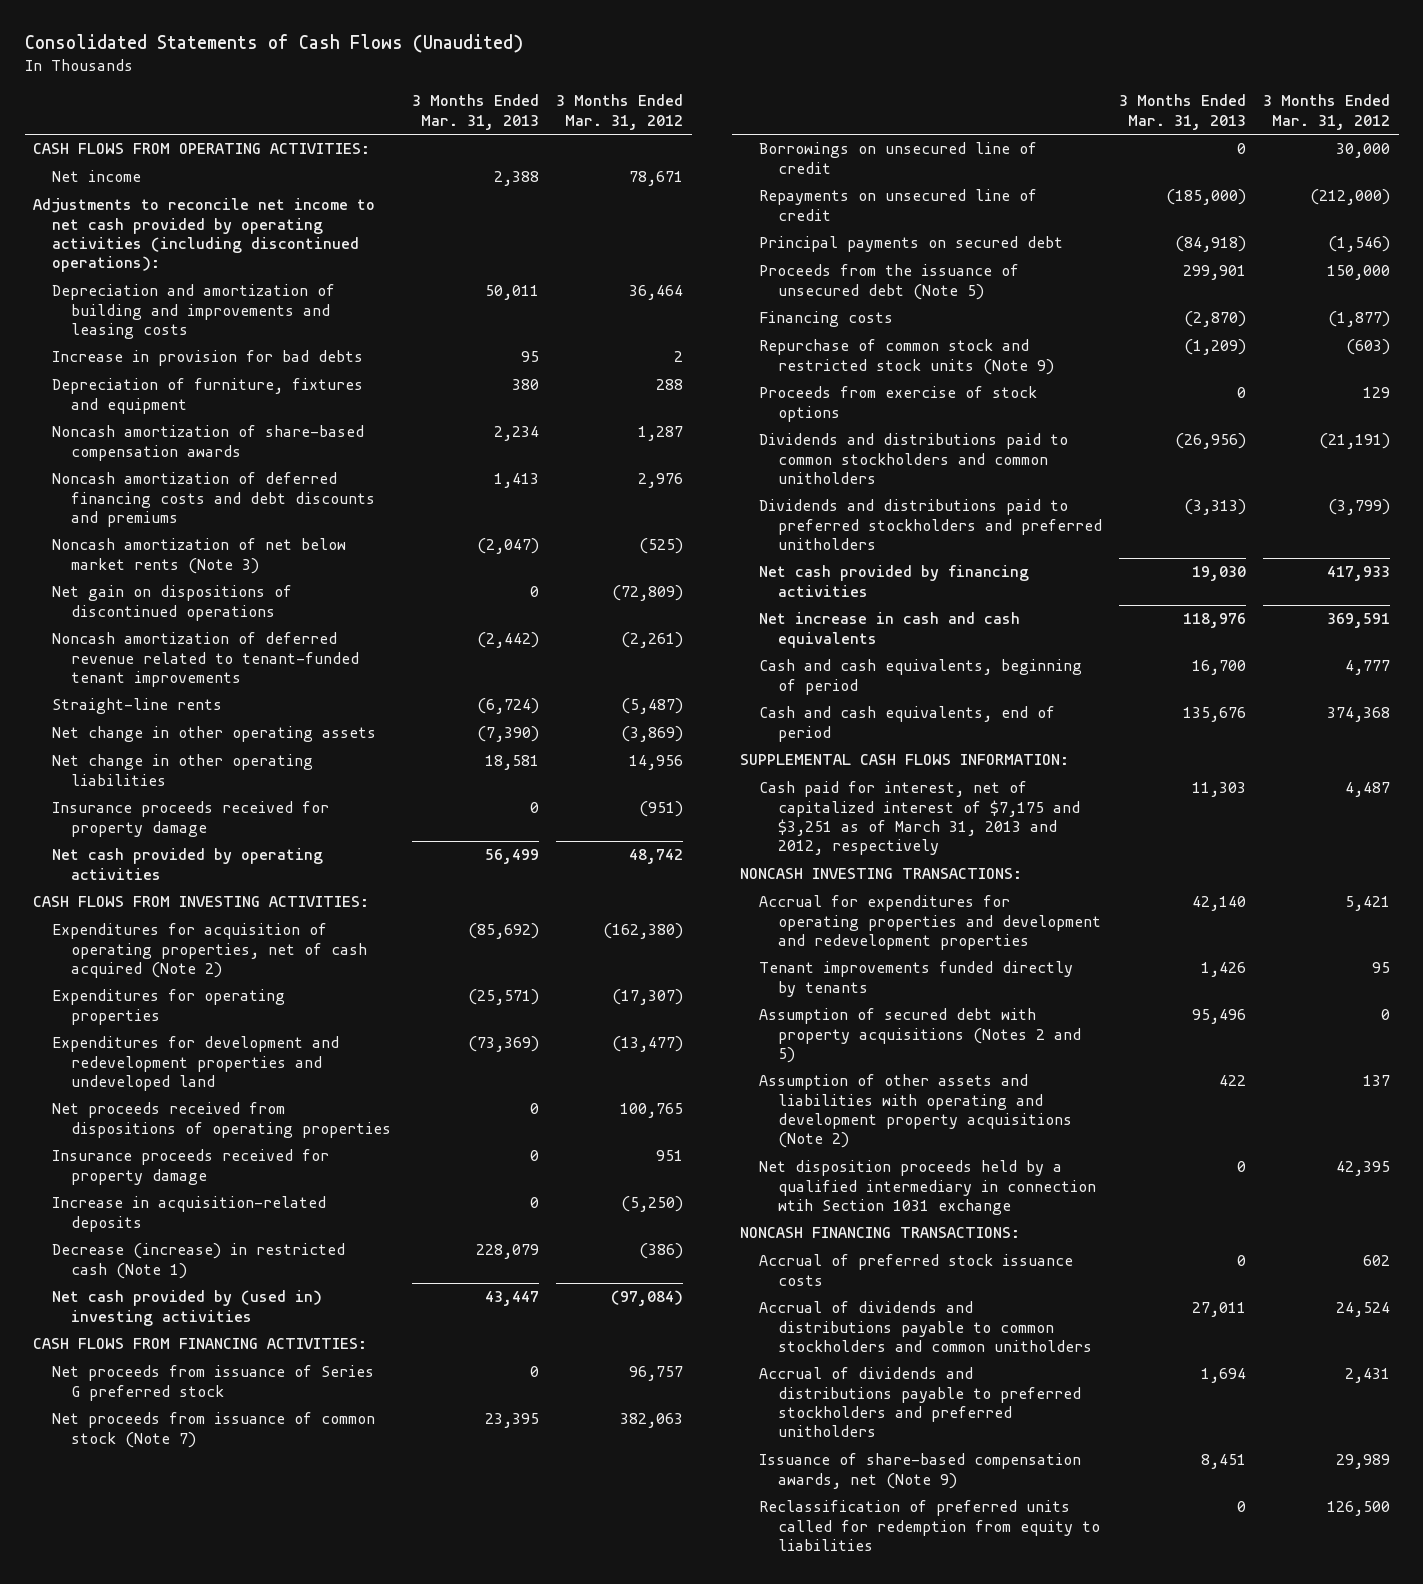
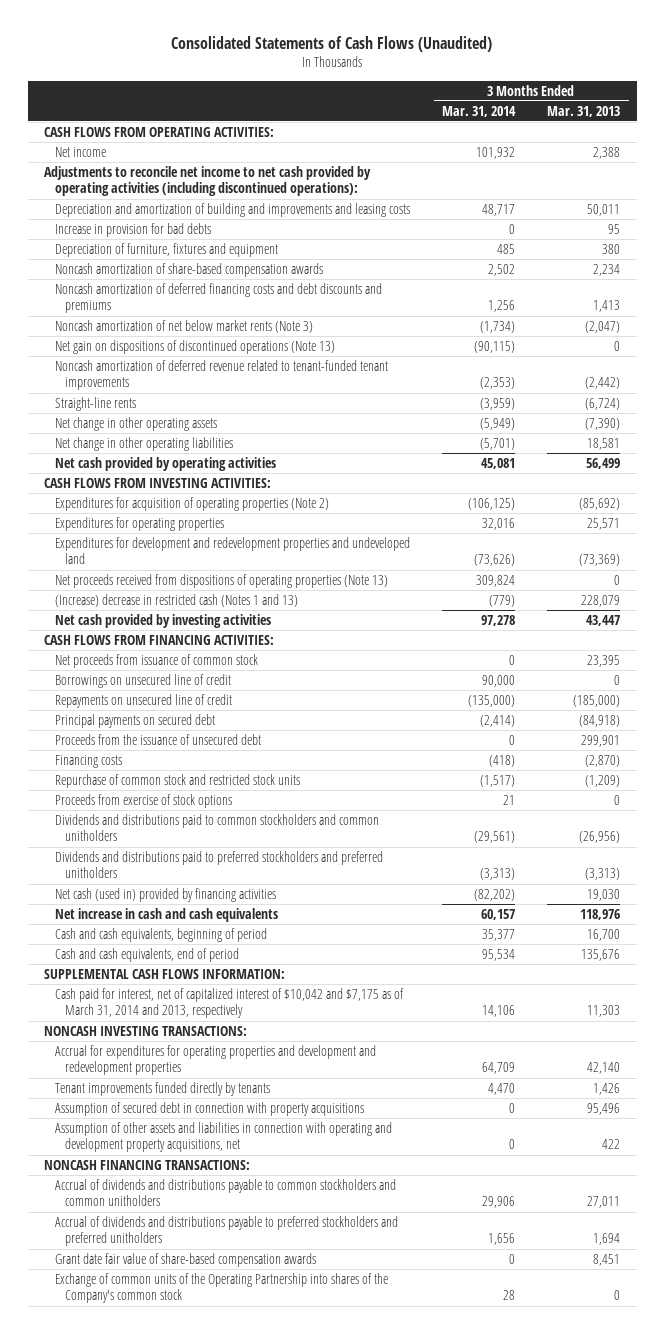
- | 3 Months Ended Mar. 31, 2013 | 3 Months Ended Mar. 31, 2012
+ | 3 Months Ended Mar. 31, 2014 | 3 Months Ended Mar. 31, 2013
- Net gain on dispositions of discontinued operations | 0 | (72,809)
+ Net gain on dispositions of discontinued operations (Note 13) | (90,115) | 0
- Insurance proceeds received for property damage | 0 | (951)
- Expenditures for acquisition of operating properties, net of cash acquired (Note 2) | (85,692) | (162,380)
- Expenditures for operating properties | (25,571) | (17,307)
+ Expenditures for acquisition of operating properties (Note 2) | (106,125) | (85,692)
+ Expenditures for operating properties | 32,016 | 25,571
- Net proceeds received from dispositions of operating properties | 0 | 100,765
- Insurance proceeds received for property damage | 0 | 951
- Increase in acquisition-related deposits | 0 | (5,250)
- Decrease (increase) in restricted cash (Note 1) | 228,079 | (386)
- Net cash provided by (used in) investing activities | 43,447 | (97,084)
+ Net proceeds received from dispositions of operating properties (Note 13) | 309,824 | 0
+ (Increase) decrease in restricted cash (Notes 1 and 13) | (779) | 228,079
+ Net cash provided by investing activities | 97,278 | 43,447
- Net proceeds from issuance of Series G preferred stock | 0 | 96,757
- Net proceeds from issuance of common stock (Note 7) | 23,395 | 382,063
+ Net proceeds from issuance of common stock | 0 | 23,395
- Proceeds from the issuance of unsecured debt (Note 5) | 299,901 | 150,000
+ Proceeds from the issuance of unsecured debt | 0 | 299,901
- Repurchase of common stock and restricted stock units (Note 9) | (1,209) | (603)
+ Repurchase of common stock and restricted stock units | (1,517) | (1,209)
- Net cash provided by financing activities | 19,030 | 417,933
+ Net cash (used in) provided by financing activities | (82,202) | 19,030
- Cash paid for interest, net of capitalized interest of $7,175 and $3,251 as of March 31, 2013 and 2012, respectively | 11,303 | 4,487
+ Cash paid for interest, net of capitalized interest of $10,042 and $7,175 as of March 31, 2014 and 2013, respectively | 14,106 | 11,303
- Assumption of secured debt with property acquisitions (Notes 2 and 5) | 95,496 | 0
- Assumption of other assets and liabilities with operating and development property acquisitions (Note 2) | 422 | 137
- Net disposition proceeds held by a qualified intermediary in connection wtih Section 1031 exchange | 0 | 42,395
+ Assumption of secured debt in connection with property acquisitions | 0 | 95,496
+ Assumption of other assets and liabilities in connection with operating and development property acquisitions, net | 0 | 422
- Accrual of preferred stock issuance costs | 0 | 602
- Issuance of share-based compensation awards, net (Note 9) | 8,451 | 29,989
- Reclassification of preferred units called for redemption from equity to liabilities | 0 | 126,500
+ Grant date fair value of share-based compensation awards | 0 | 8,451
+ Exchange of common units of the Operating Partnership into shares of the Company's common stock | 28 | 0

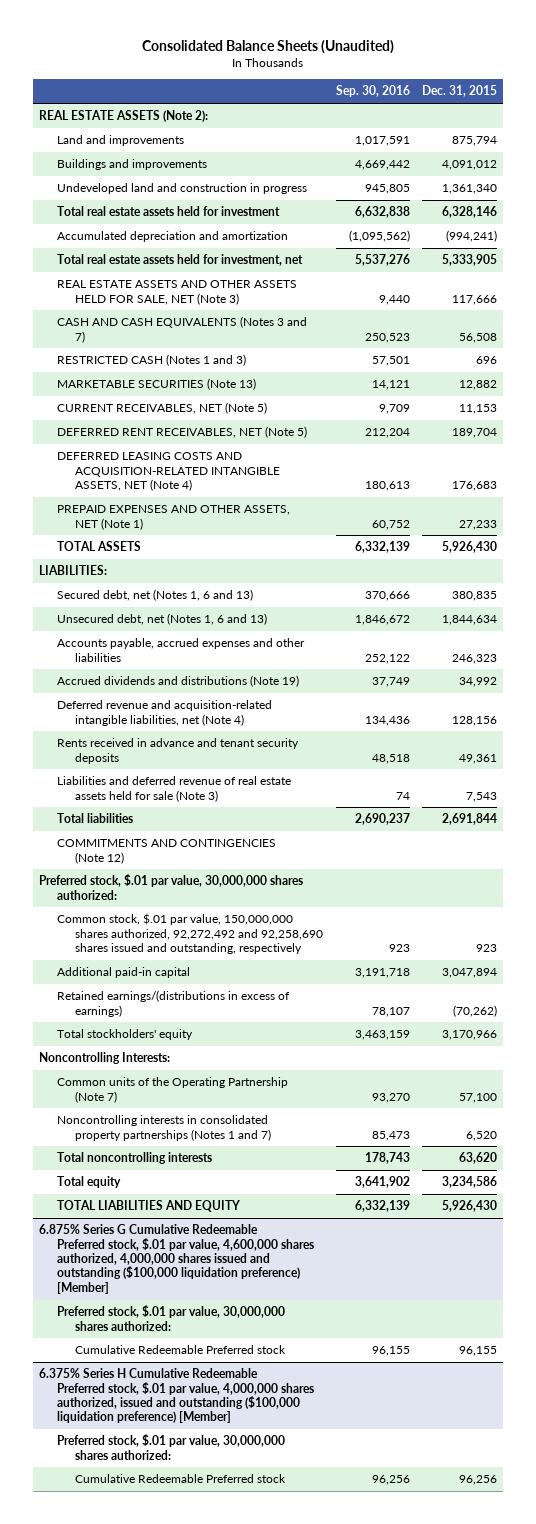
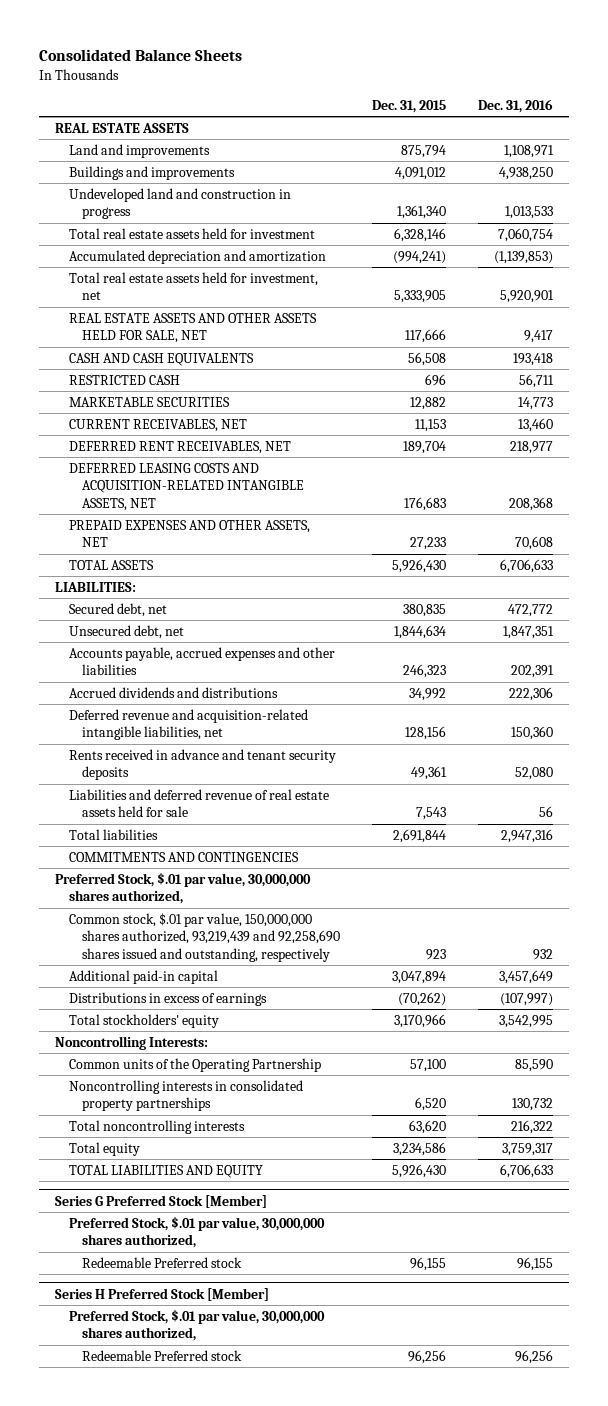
- Consolidated Balance Sheets (Unaudited)
+ Consolidated Balance Sheets
- | Sep. 30, 2016 | Dec. 31, 2015
+ | Dec. 31, 2015 | Dec. 31, 2016
- REAL ESTATE ASSETS (Note 2):
+ REAL ESTATE ASSETS
- REAL ESTATE ASSETS AND OTHER ASSETS HELD FOR SALE, NET (Note 3) | 9,440 | 117,666
- CASH AND CASH EQUIVALENTS (Notes 3 and 7) | 250,523 | 56,508
- RESTRICTED CASH (Notes 1 and 3) | 57,501 | 696
- MARKETABLE SECURITIES (Note 13) | 14,121 | 12,882
- CURRENT RECEIVABLES, NET (Note 5) | 9,709 | 11,153
- DEFERRED RENT RECEIVABLES, NET (Note 5) | 212,204 | 189,704
- DEFERRED LEASING COSTS AND ACQUISITION-RELATED INTANGIBLE ASSETS, NET (Note 4) | 180,613 | 176,683
- PREPAID EXPENSES AND OTHER ASSETS, NET (Note 1) | 60,752 | 27,233
+ REAL ESTATE ASSETS AND OTHER ASSETS HELD FOR SALE, NET | 117,666 | 9,417
+ CASH AND CASH EQUIVALENTS | 56,508 | 193,418
+ RESTRICTED CASH | 696 | 56,711
+ MARKETABLE SECURITIES | 12,882 | 14,773
+ CURRENT RECEIVABLES, NET | 11,153 | 13,460
+ DEFERRED RENT RECEIVABLES, NET | 189,704 | 218,977
+ DEFERRED LEASING COSTS AND ACQUISITION-RELATED INTANGIBLE ASSETS, NET | 176,683 | 208,368
+ PREPAID EXPENSES AND OTHER ASSETS, NET | 27,233 | 70,608
- Secured debt, net (Notes 1, 6 and 13) | 370,666 | 380,835
- Unsecured debt, net (Notes 1, 6 and 13) | 1,846,672 | 1,844,634
+ Secured debt, net | 380,835 | 472,772
+ Unsecured debt, net | 1,844,634 | 1,847,351
- Accrued dividends and distributions (Note 19) | 37,749 | 34,992
- Deferred revenue and acquisition-related intangible liabilities, net (Note 4) | 134,436 | 128,156
+ Accrued dividends and distributions | 34,992 | 222,306
+ Deferred revenue and acquisition-related intangible liabilities, net | 128,156 | 150,360
- Liabilities and deferred revenue of real estate assets held for sale (Note 3) | 74 | 7,543
+ Liabilities and deferred revenue of real estate assets held for sale | 7,543 | 56
- COMMITMENTS AND CONTINGENCIES (Note 12)
- Preferred stock, $.01 par value, 30,000,000 shares authorized:
- Common stock, $.01 par value, 150,000,000 shares authorized, 92,272,492 and 92,258,690 shares issued and outstanding, respectively | 923 | 923
+ COMMITMENTS AND CONTINGENCIES
+ Preferred Stock, $.01 par value, 30,000,000 shares authorized,
+ Common stock, $.01 par value, 150,000,000 shares authorized, 93,219,439 and 92,258,690 shares issued and outstanding, respectively | 923 | 932
- Retained earnings/(distributions in excess of earnings) | 78,107 | (70,262)
+ Distributions in excess of earnings | (70,262) | (107,997)
- Common units of the Operating Partnership (Note 7) | 93,270 | 57,100
- Noncontrolling interests in consolidated property partnerships (Notes 1 and 7) | 85,473 | 6,520
+ Common units of the Operating Partnership | 57,100 | 85,590
+ Noncontrolling interests in consolidated property partnerships | 6,520 | 130,732
- 6.875% Series G Cumulative Redeemable Preferred stock, $.01 par value, 4,600,000 shares authorized, 4,000,000 shares issued and outstanding ($100,000 liquidation preference) [Member]
- Preferred stock, $.01 par value, 30,000,000 shares authorized:
- Cumulative Redeemable Preferred stock | 96,155 | 96,155
- 6.375% Series H Cumulative Redeemable Preferred stock, $.01 par value, 4,000,000 shares authorized, issued and outstanding ($100,000 liquidation preference) [Member]
- Preferred stock, $.01 par value, 30,000,000 shares authorized:
- Cumulative Redeemable Preferred stock | 96,256 | 96,256
+ Series G Preferred Stock [Member]
+ Preferred Stock, $.01 par value, 30,000,000 shares authorized,
+ Redeemable Preferred stock | 96,155 | 96,155
+ Series H Preferred Stock [Member]
+ Preferred Stock, $.01 par value, 30,000,000 shares authorized,
+ Redeemable Preferred stock | 96,256 | 96,256

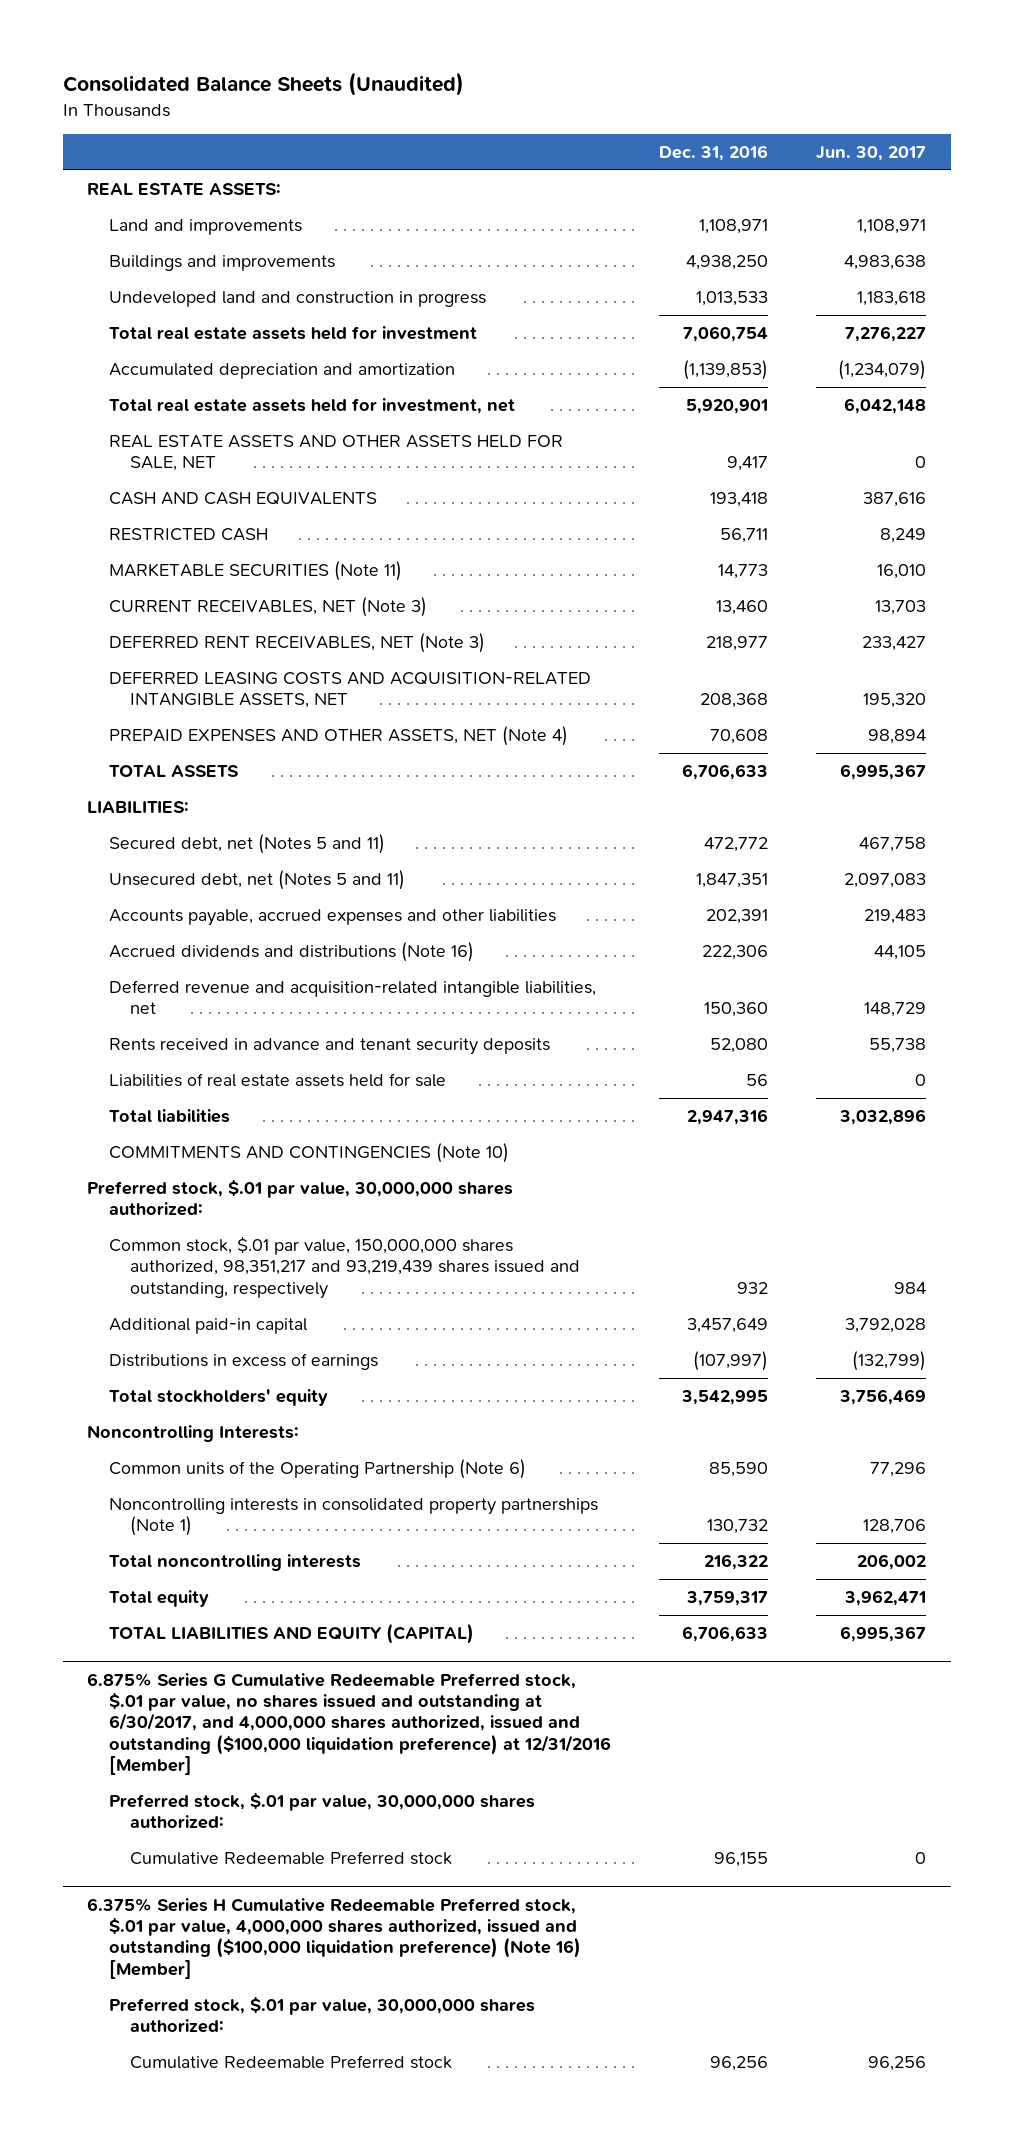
- Consolidated Balance Sheets
+ Consolidated Balance Sheets (Unaudited)
- | Dec. 31, 2015 | Dec. 31, 2016
+ | Dec. 31, 2016 | Jun. 30, 2017
- REAL ESTATE ASSETS
+ REAL ESTATE ASSETS:
- MARKETABLE SECURITIES | 12,882 | 14,773
- CURRENT RECEIVABLES, NET | 11,153 | 13,460
- DEFERRED RENT RECEIVABLES, NET | 189,704 | 218,977
+ MARKETABLE SECURITIES (Note 11) | 14,773 | 16,010
+ CURRENT RECEIVABLES, NET (Note 3) | 13,460 | 13,703
+ DEFERRED RENT RECEIVABLES, NET (Note 3) | 218,977 | 233,427
- PREPAID EXPENSES AND OTHER ASSETS, NET | 27,233 | 70,608
+ PREPAID EXPENSES AND OTHER ASSETS, NET (Note 4) | 70,608 | 98,894
- Secured debt, net | 380,835 | 472,772
- Unsecured debt, net | 1,844,634 | 1,847,351
+ Secured debt, net (Notes 5 and 11) | 472,772 | 467,758
+ Unsecured debt, net (Notes 5 and 11) | 1,847,351 | 2,097,083
- Accrued dividends and distributions | 34,992 | 222,306
+ Accrued dividends and distributions (Note 16) | 222,306 | 44,105
- Liabilities and deferred revenue of real estate assets held for sale | 7,543 | 56
+ Liabilities of real estate assets held for sale | 56 | 0
- COMMITMENTS AND CONTINGENCIES
- Preferred Stock, $.01 par value, 30,000,000 shares authorized,
- Common stock, $.01 par value, 150,000,000 shares authorized, 93,219,439 and 92,258,690 shares issued and outstanding, respectively | 923 | 932
+ COMMITMENTS AND CONTINGENCIES (Note 10)
+ Preferred stock, $.01 par value, 30,000,000 shares authorized:
+ Common stock, $.01 par value, 150,000,000 shares authorized, 98,351,217 and 93,219,439 shares issued and outstanding, respectively | 932 | 984
- Common units of the Operating Partnership | 57,100 | 85,590
- Noncontrolling interests in consolidated property partnerships | 6,520 | 130,732
+ Common units of the Operating Partnership (Note 6) | 85,590 | 77,296
+ Noncontrolling interests in consolidated property partnerships (Note 1) | 130,732 | 128,706
- TOTAL LIABILITIES AND EQUITY | 5,926,430 | 6,706,633
- Series G Preferred Stock [Member]
- Preferred Stock, $.01 par value, 30,000,000 shares authorized,
- Redeemable Preferred stock | 96,155 | 96,155
- Series H Preferred Stock [Member]
- Preferred Stock, $.01 par value, 30,000,000 shares authorized,
- Redeemable Preferred stock | 96,256 | 96,256
+ TOTAL LIABILITIES AND EQUITY (CAPITAL) | 6,706,633 | 6,995,367
+ 6.875% Series G Cumulative Redeemable Preferred stock, $.01 par value, no shares issued and outstanding at 6/30/2017, and 4,000,000 shares authorized, issued and outstanding ($100,000 liquidation preference) at 12/31/2016 [Member]
+ Preferred stock, $.01 par value, 30,000,000 shares authorized:
+ Cumulative Redeemable Preferred stock | 96,155 | 0
+ 6.375% Series H Cumulative Redeemable Preferred stock, $.01 par value, 4,000,000 shares authorized, issued and outstanding ($100,000 liquidation preference) (Note 16) [Member]
+ Preferred stock, $.01 par value, 30,000,000 shares authorized:
+ Cumulative Redeemable Preferred stock | 96,256 | 96,256

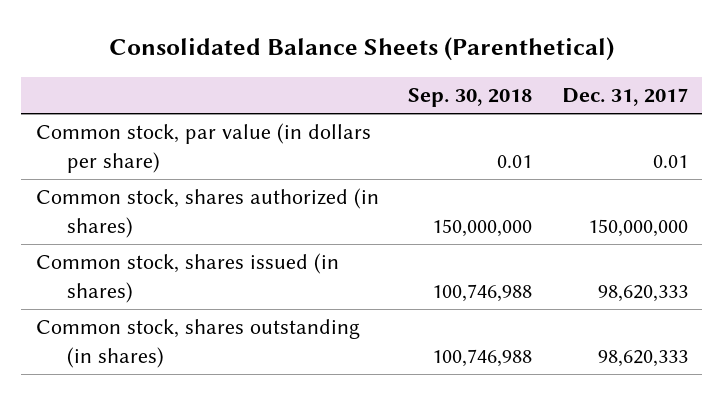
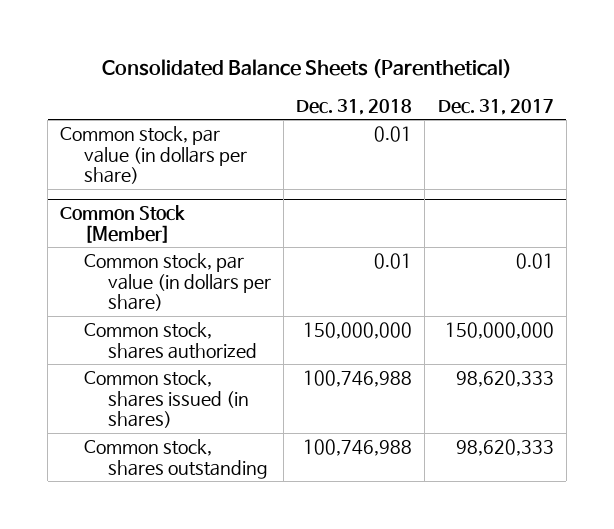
- | Sep. 30, 2018 | Dec. 31, 2017
+ | Dec. 31, 2018 | Dec. 31, 2017
+ Common stock, par value (in dollars per share) | 0.01 |
+ Common Stock [Member]
- Common stock, shares authorized (in shares) | 150,000,000 | 150,000,000
+ Common stock, shares authorized | 150,000,000 | 150,000,000
- Common stock, shares outstanding (in shares) | 100,746,988 | 98,620,333
+ Common stock, shares outstanding | 100,746,988 | 98,620,333

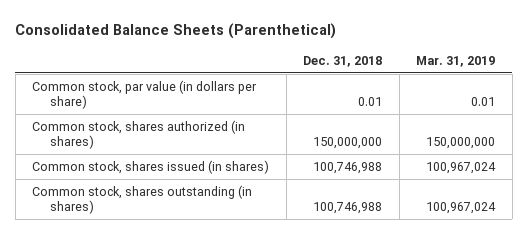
- | Dec. 31, 2018 | Dec. 31, 2017
+ | Dec. 31, 2018 | Mar. 31, 2019
- Common Stock [Member]
- Common stock, par value (in dollars per share) | 0.01 | 0.01
- Common stock, shares authorized | 150,000,000 | 150,000,000
+ Common stock, shares authorized (in shares) | 150,000,000 | 150,000,000
- Common stock, shares outstanding | 100,746,988 | 98,620,333
+ Common stock, shares outstanding (in shares) | 100,746,988 | 100,967,024

